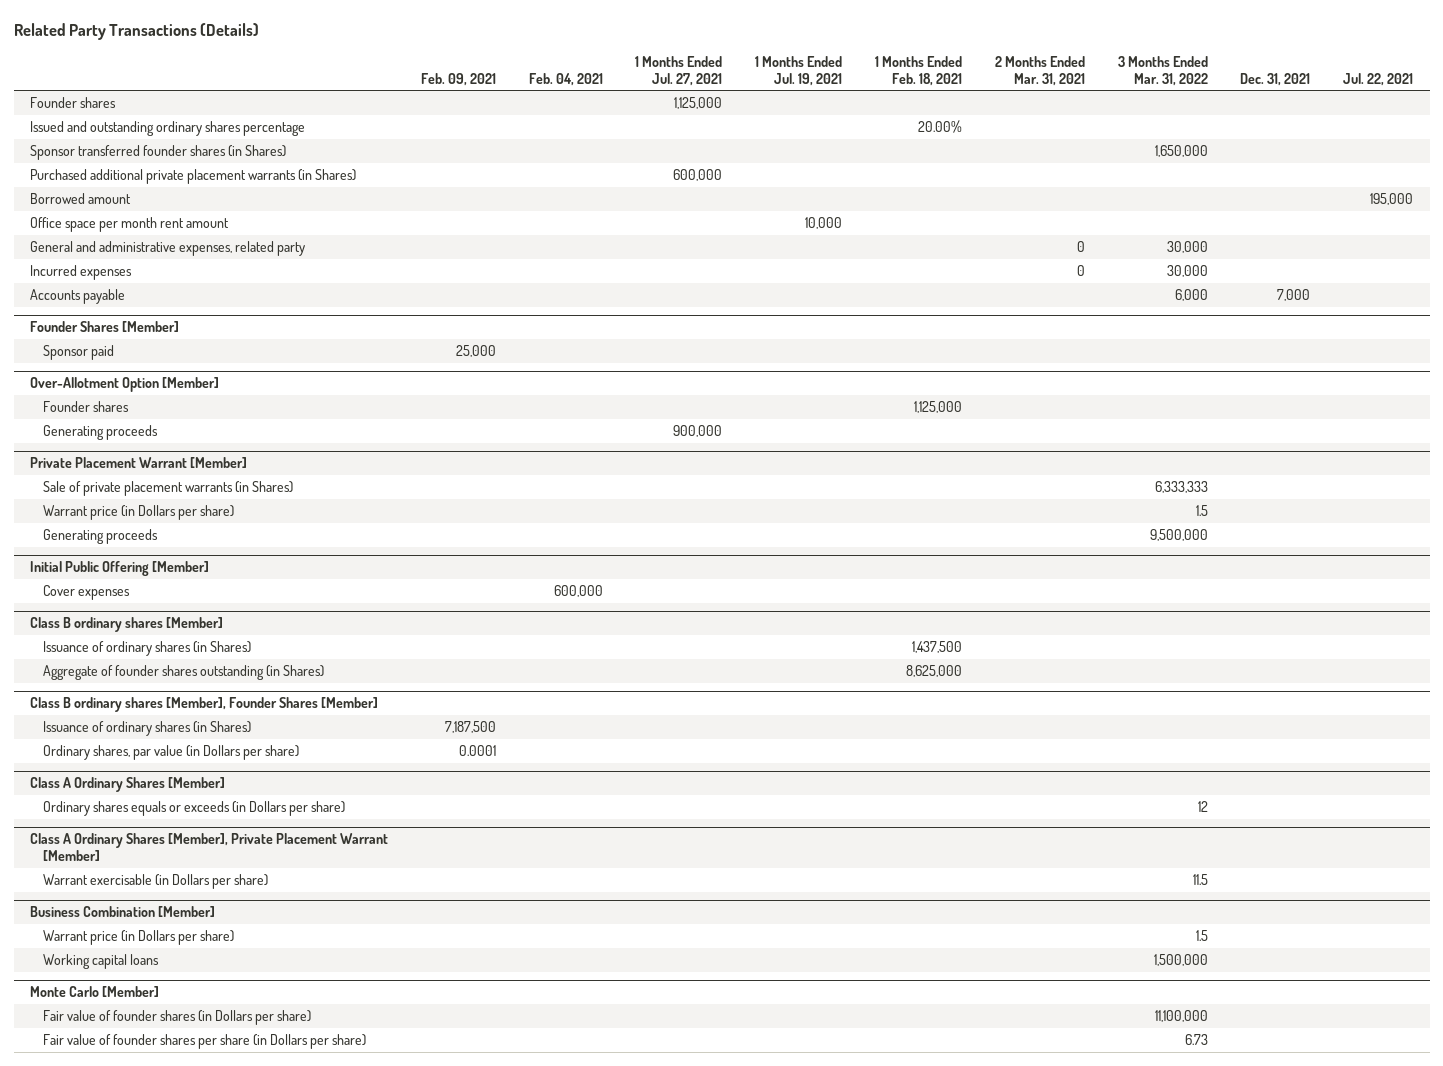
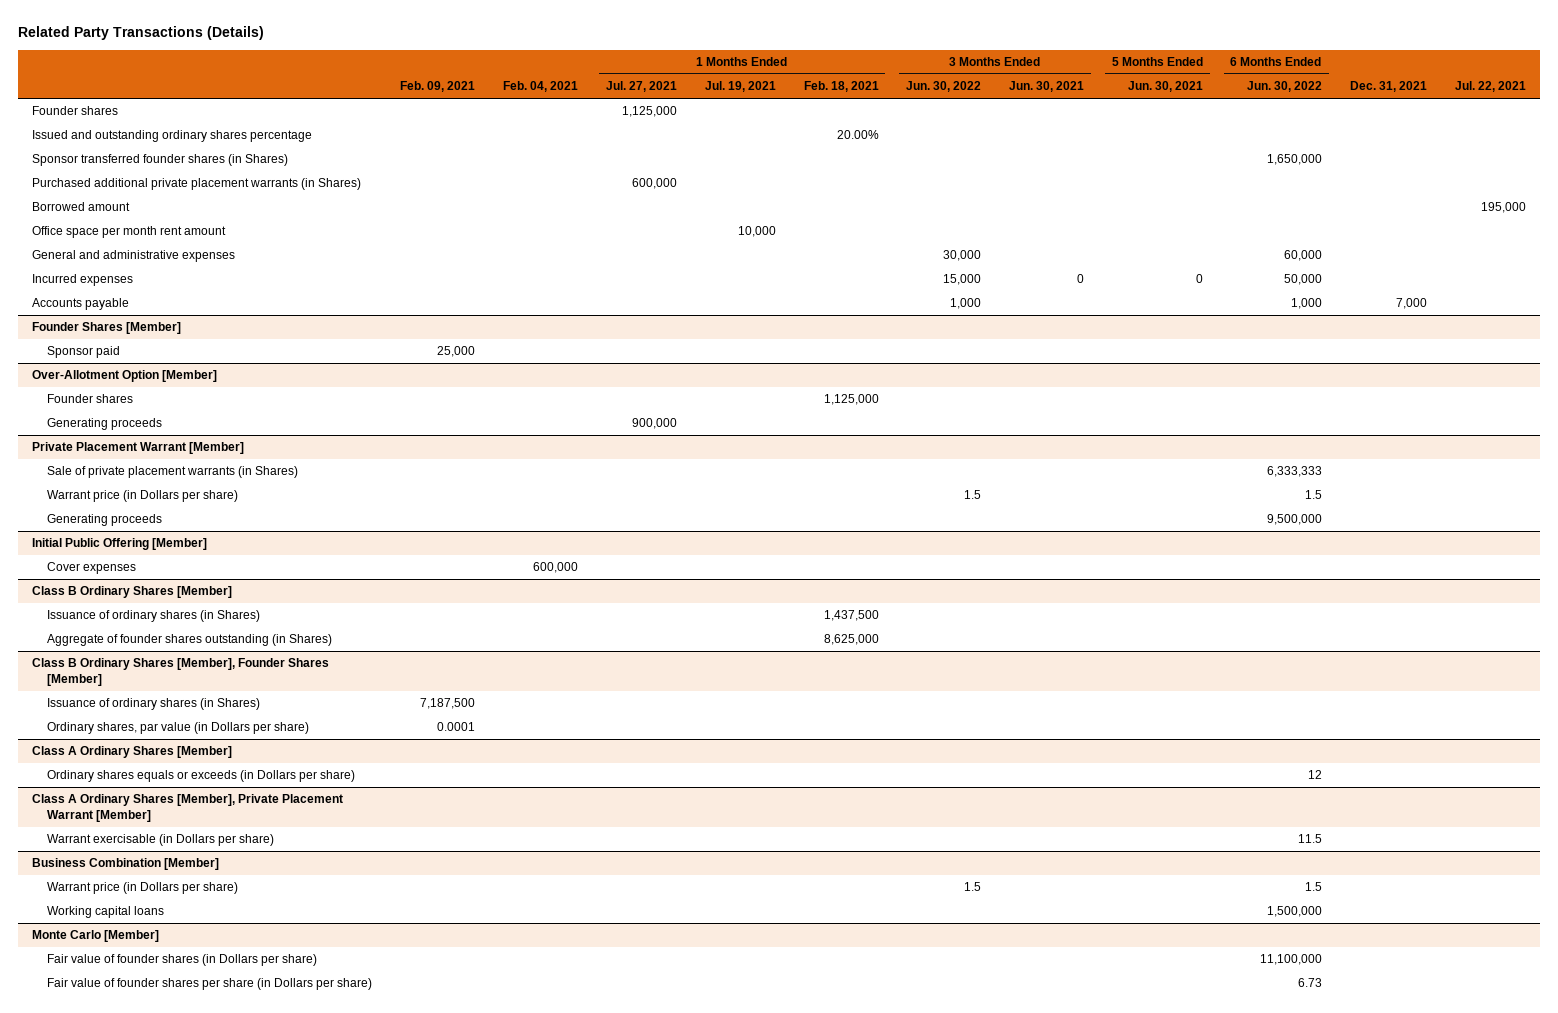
- | Feb. 09, 2021 | Feb. 04, 2021 | 1 Months Ended Jul. 27, 2021 | 1 Months Ended Jul. 19, 2021 | 1 Months Ended Feb. 18, 2021 | 2 Months Ended Mar. 31, 2021 | 3 Months Ended Mar. 31, 2022 | Dec. 31, 2021 | Jul. 22, 2021
+ | Feb. 09, 2021 | Feb. 04, 2021 | 1 Months Ended Jul. 27, 2021 | 1 Months Ended Jul. 19, 2021 | 1 Months Ended Feb. 18, 2021 | 3 Months Ended Jun. 30, 2022 | 3 Months Ended Jun. 30, 2021 | 5 Months Ended Jun. 30, 2021 | 6 Months Ended Jun. 30, 2022 | Dec. 31, 2021 | Jul. 22, 2021
- General and administrative expenses, related party | | | | | | 0 | 30,000 | |
+ General and administrative expenses | | | | | | 30,000 | | | 60,000 | |
- Class B ordinary shares [Member]
+ Class B Ordinary Shares [Member]
- Class B ordinary shares [Member], Founder Shares [Member]
+ Class B Ordinary Shares [Member], Founder Shares [Member]

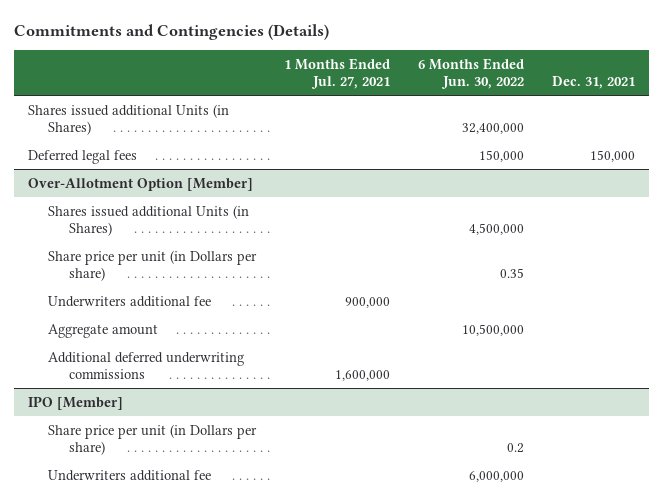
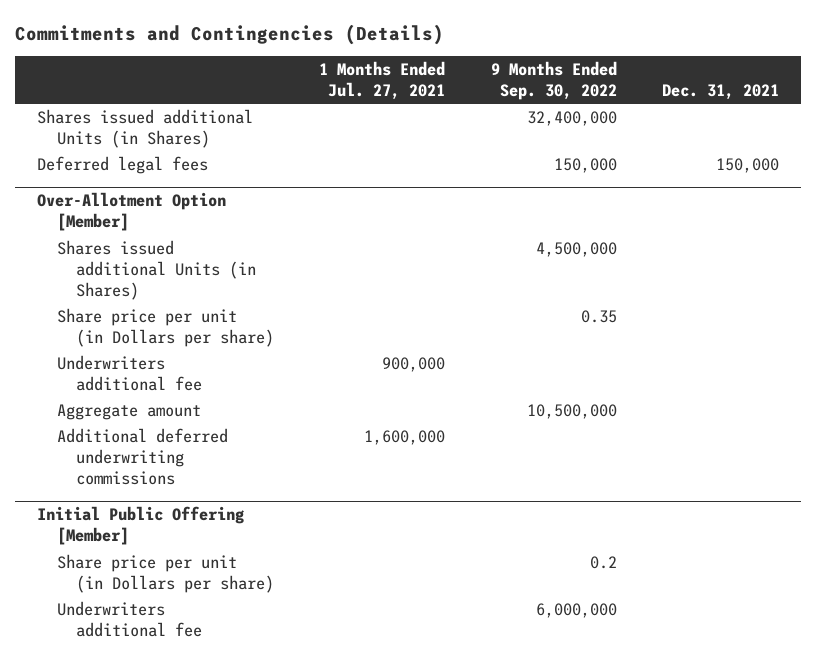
- | 1 Months Ended Jul. 27, 2021 | 6 Months Ended Jun. 30, 2022 | Dec. 31, 2021
+ | 1 Months Ended Jul. 27, 2021 | 9 Months Ended Sep. 30, 2022 | Dec. 31, 2021
- IPO [Member]
+ Initial Public Offering [Member]

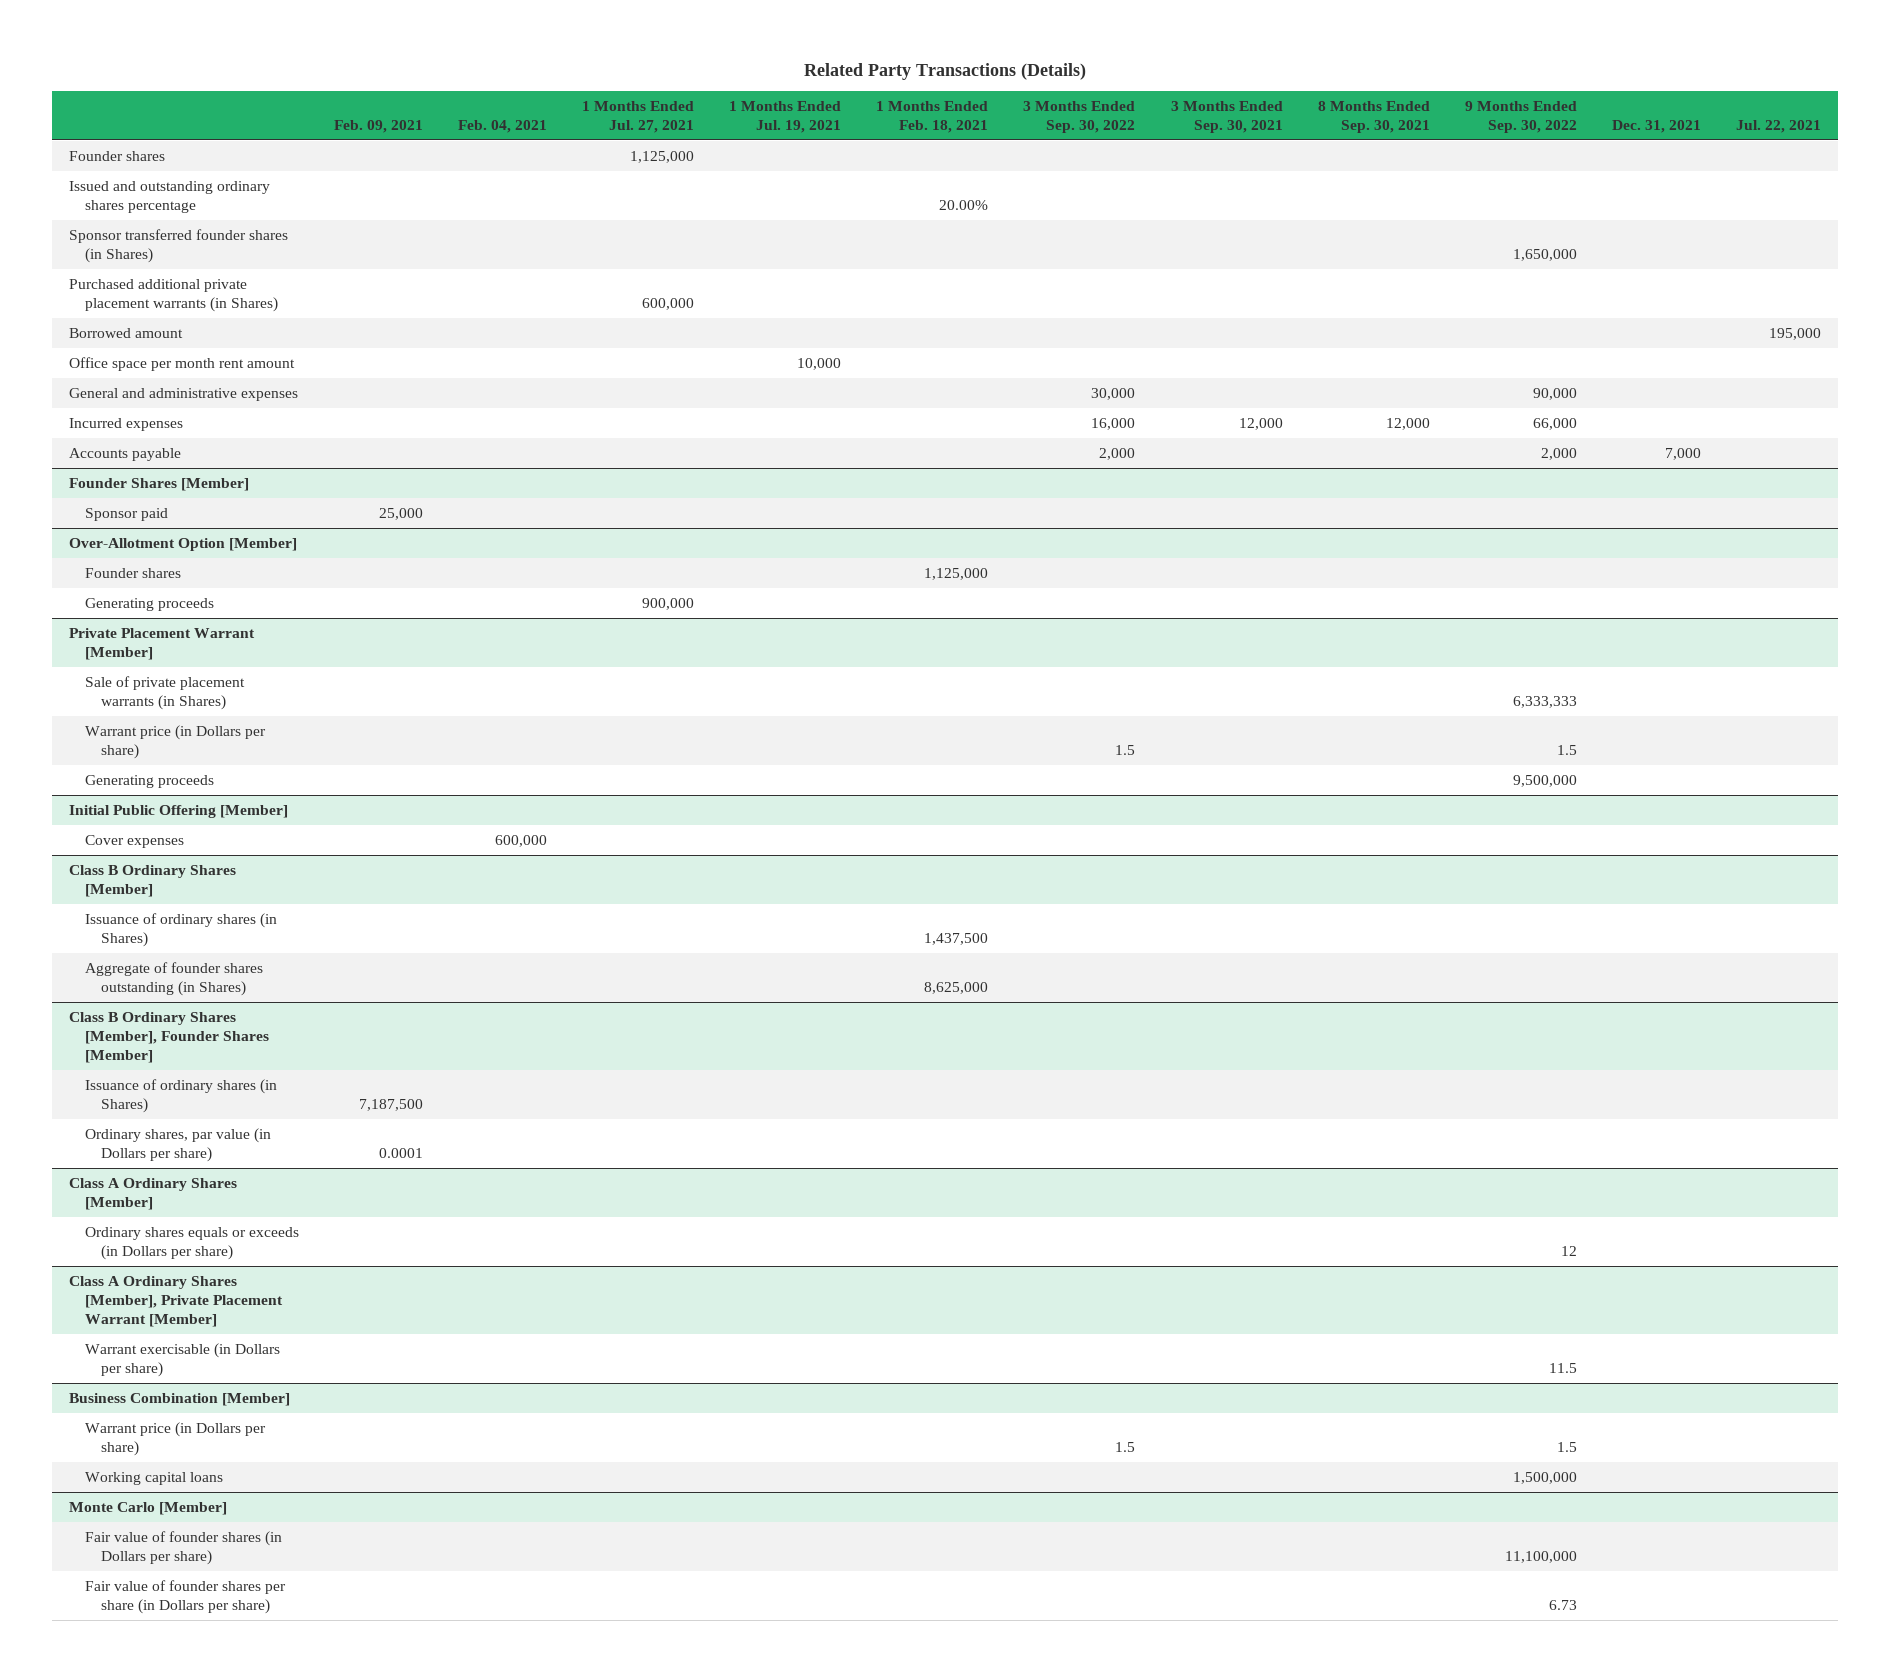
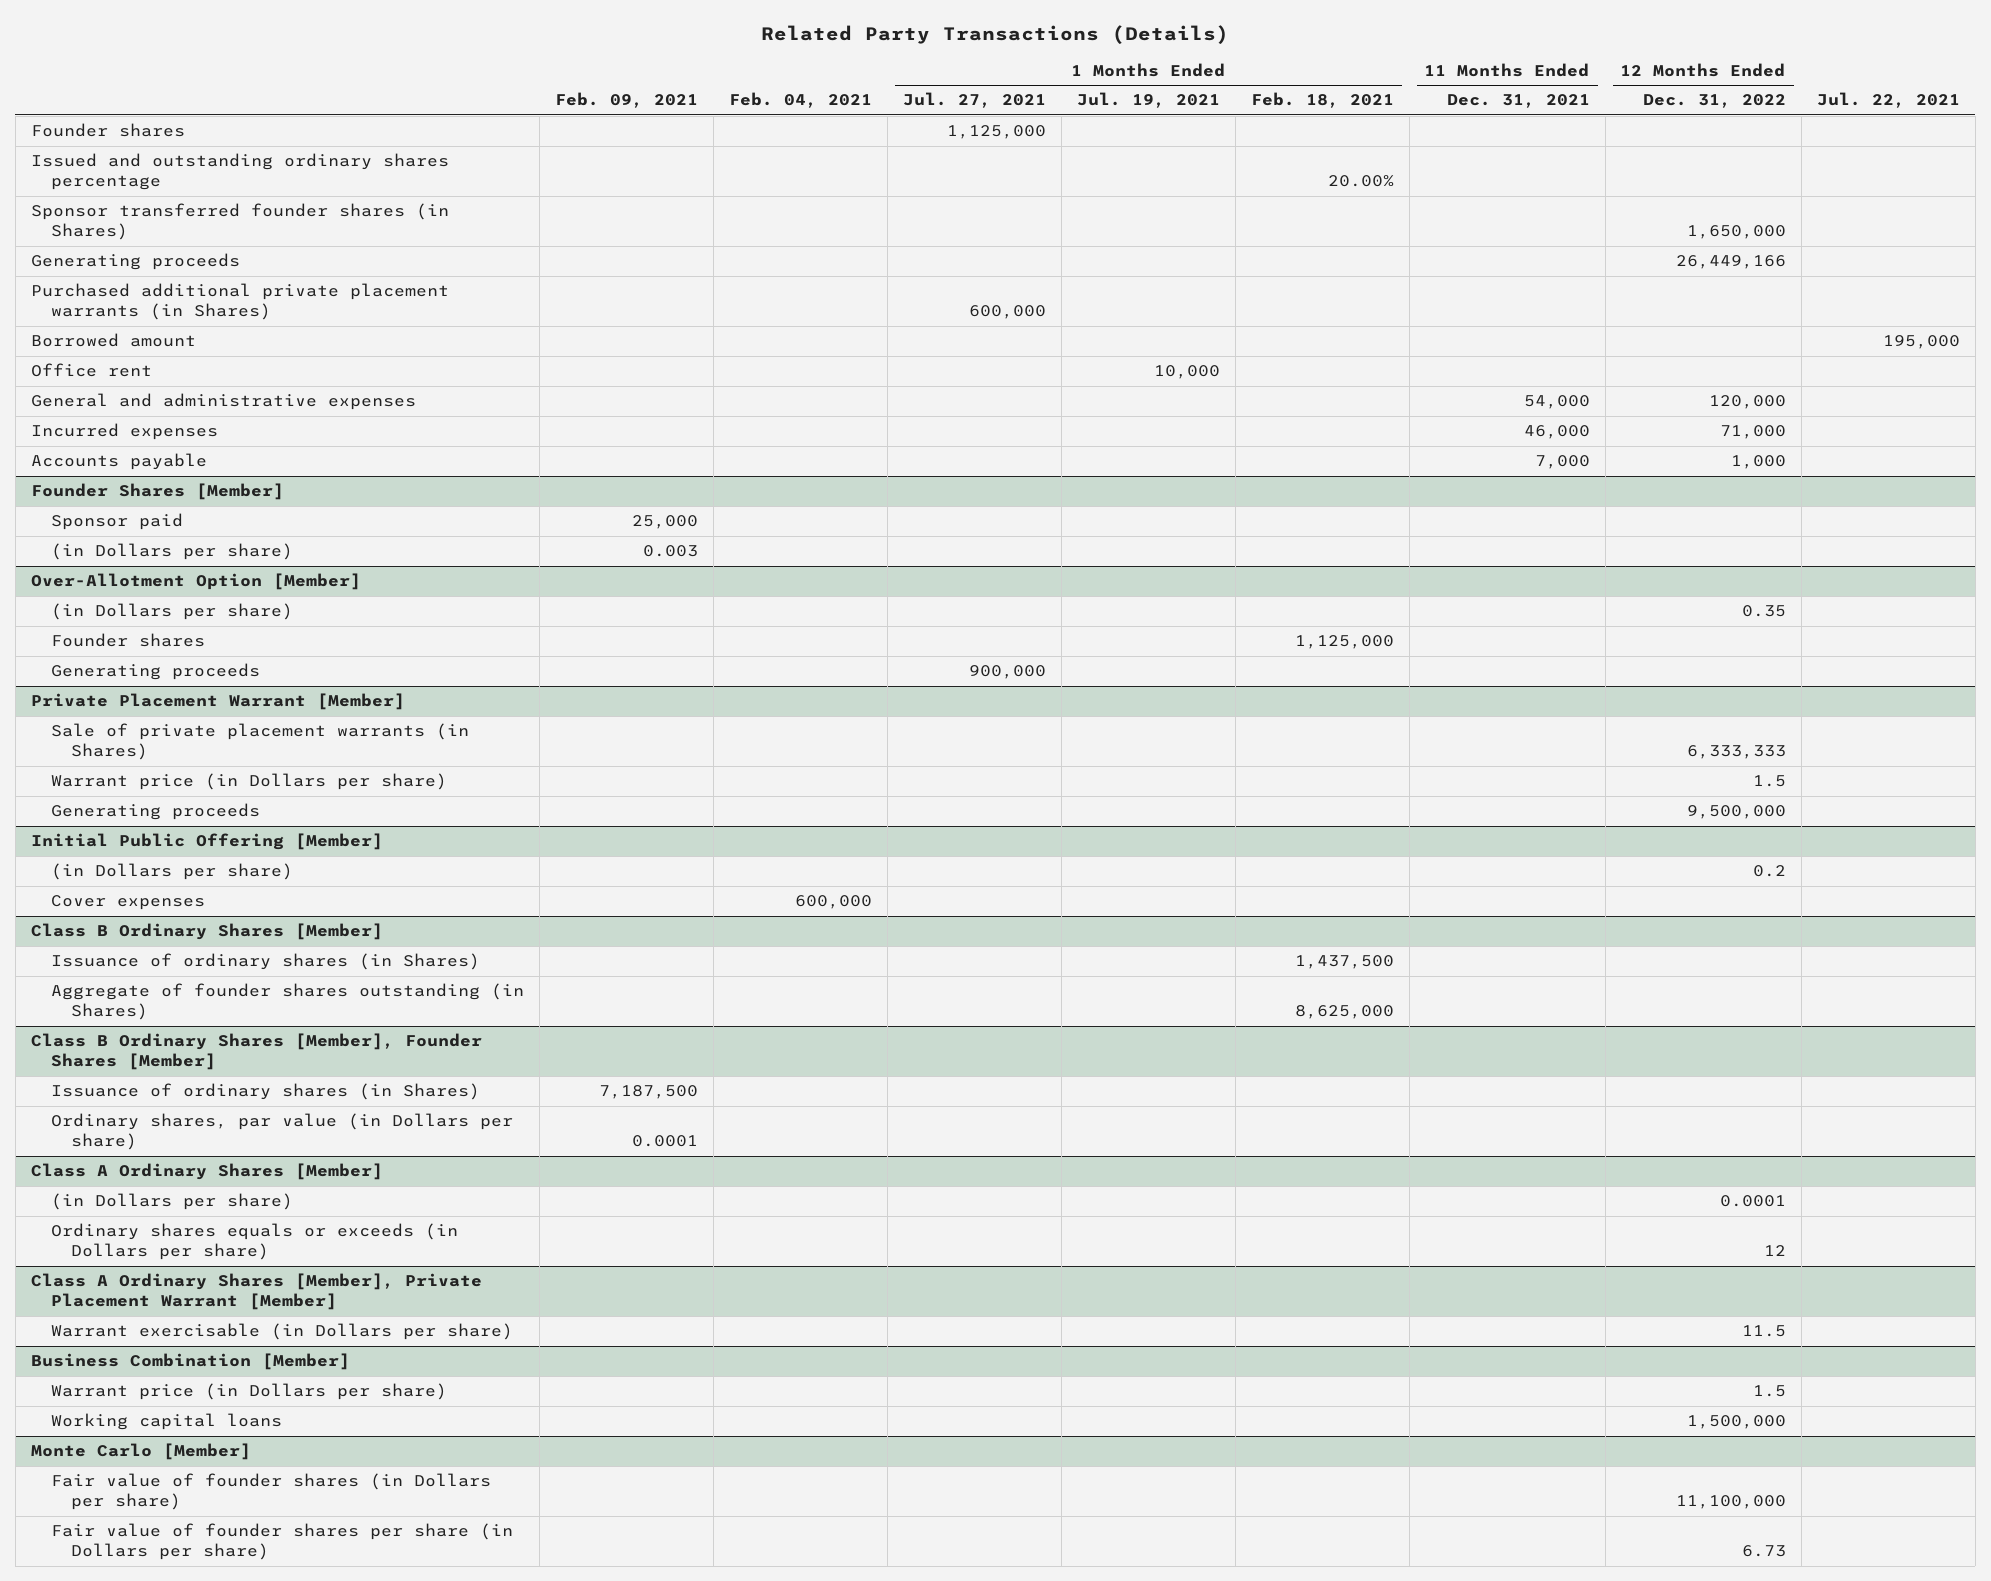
- | Feb. 09, 2021 | Feb. 04, 2021 | 1 Months Ended Jul. 27, 2021 | 1 Months Ended Jul. 19, 2021 | 1 Months Ended Feb. 18, 2021 | 3 Months Ended Sep. 30, 2022 | 3 Months Ended Sep. 30, 2021 | 8 Months Ended Sep. 30, 2021 | 9 Months Ended Sep. 30, 2022 | Dec. 31, 2021 | Jul. 22, 2021
+ | Feb. 09, 2021 | Feb. 04, 2021 | 1 Months Ended Jul. 27, 2021 | 1 Months Ended Jul. 19, 2021 | 1 Months Ended Feb. 18, 2021 | 11 Months Ended Dec. 31, 2021 | 12 Months Ended Dec. 31, 2022 | Jul. 22, 2021
+ Generating proceeds | | | | | | | 26,449,166 |
- Office space per month rent amount | | | | 10,000 | | | | | | |
+ Office rent | | | | 10,000 | | | |
@ Founder Shares [Member]
+ (in Dollars per share) | 0.003 | | | | | | |
@ Over-Allotment Option [Member]
+ (in Dollars per share) | | | | | | | 0.35 |
@ Initial Public Offering [Member]
+ (in Dollars per share) | | | | | | | 0.2 |
@ Class A Ordinary Shares [Member]
+ (in Dollars per share) | | | | | | | 0.0001 |

